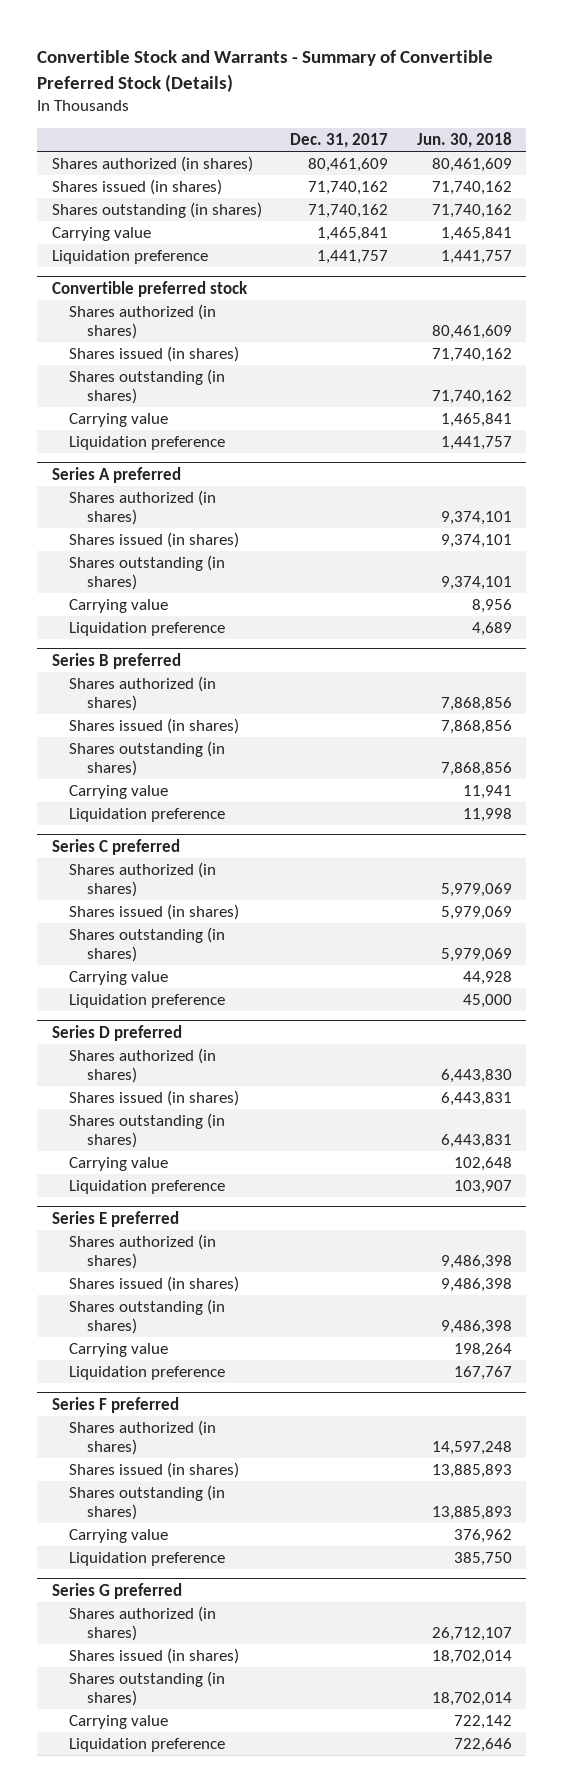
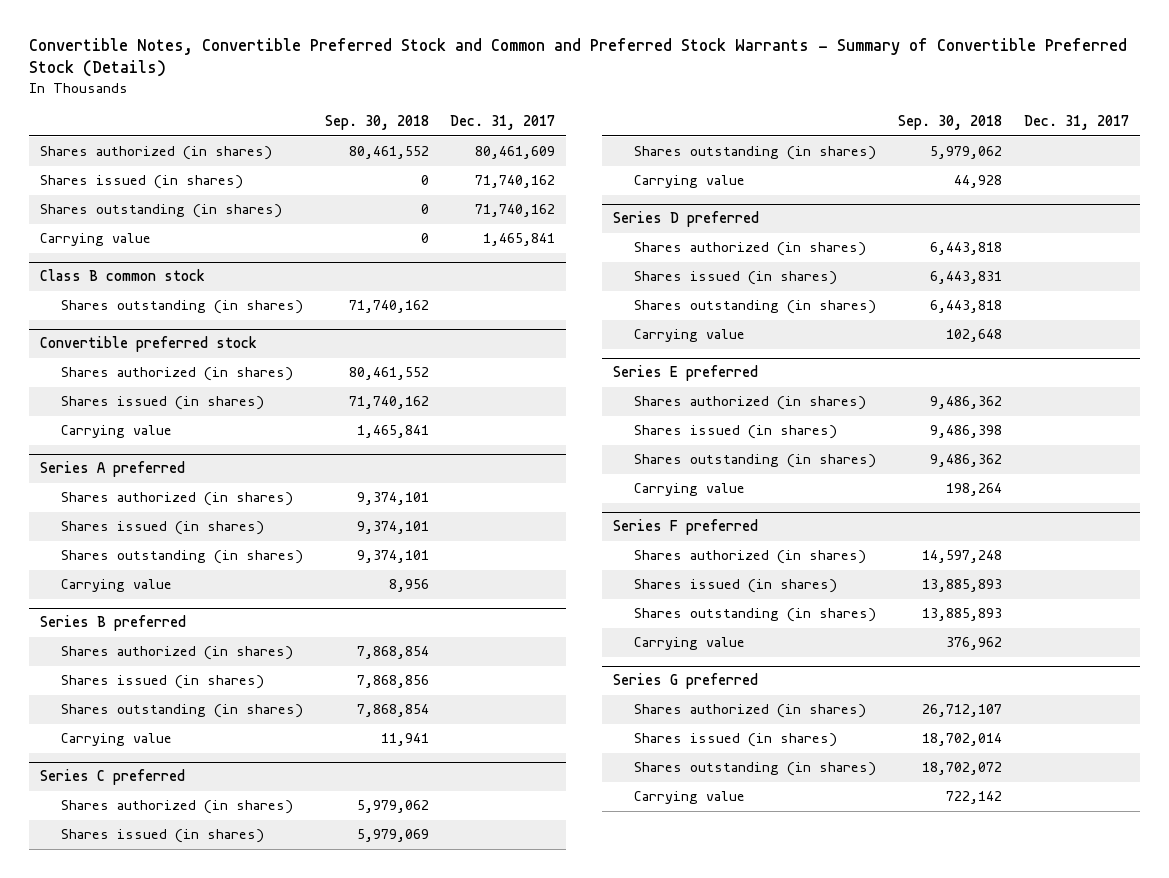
- Convertible Stock and Warrants - Summary of Convertible Preferred Stock (Details)
+ Convertible Notes, Convertible Preferred Stock and Common and Preferred Stock Warrants - Summary of Convertible Preferred Stock (Details)
- | Dec. 31, 2017 | Jun. 30, 2018
+ | Sep. 30, 2018 | Dec. 31, 2017
- Liquidation preference | 1,441,757 | 1,441,757
+ Class B common stock
+ Shares outstanding (in shares) | 71,740,162 |
@ Convertible preferred stock
- Shares outstanding (in shares) | | 71,740,162
- Liquidation preference | | 1,441,757
@ Series A preferred
- Liquidation preference | | 4,689
@ Series B preferred
- Liquidation preference | | 11,998
@ Series C preferred
- Liquidation preference | | 45,000
@ Series D preferred
- Liquidation preference | | 103,907
@ Series E preferred
- Liquidation preference | | 167,767
@ Series F preferred
- Liquidation preference | | 385,750
@ Series G preferred
- Liquidation preference | | 722,646

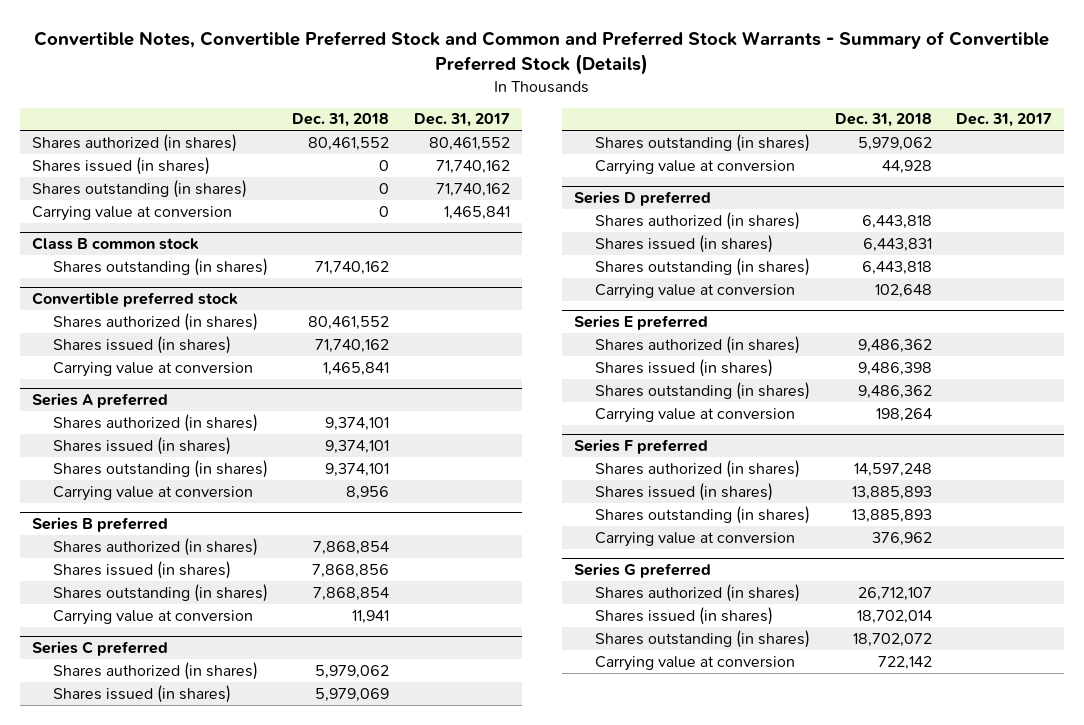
- | Sep. 30, 2018 | Dec. 31, 2017
+ | Dec. 31, 2018 | Dec. 31, 2017
- Shares authorized (in shares) | 80,461,552 | 80,461,609
+ Shares authorized (in shares) | 80,461,552 | 80,461,552
- Carrying value | 0 | 1,465,841
+ Carrying value at conversion | 0 | 1,465,841
@ Convertible preferred stock
- Carrying value | 1,465,841 |
+ Carrying value at conversion | 1,465,841 |
@ Series A preferred
- Carrying value | 8,956 |
+ Carrying value at conversion | 8,956 |
@ Series B preferred
- Carrying value | 11,941 |
+ Carrying value at conversion | 11,941 |
@ Series C preferred
- Carrying value | 44,928 |
+ Carrying value at conversion | 44,928 |
@ Series D preferred
- Carrying value | 102,648 |
+ Carrying value at conversion | 102,648 |
@ Series E preferred
- Carrying value | 198,264 |
+ Carrying value at conversion | 198,264 |
@ Series F preferred
- Carrying value | 376,962 |
+ Carrying value at conversion | 376,962 |
@ Series G preferred
- Carrying value | 722,142 |
+ Carrying value at conversion | 722,142 |

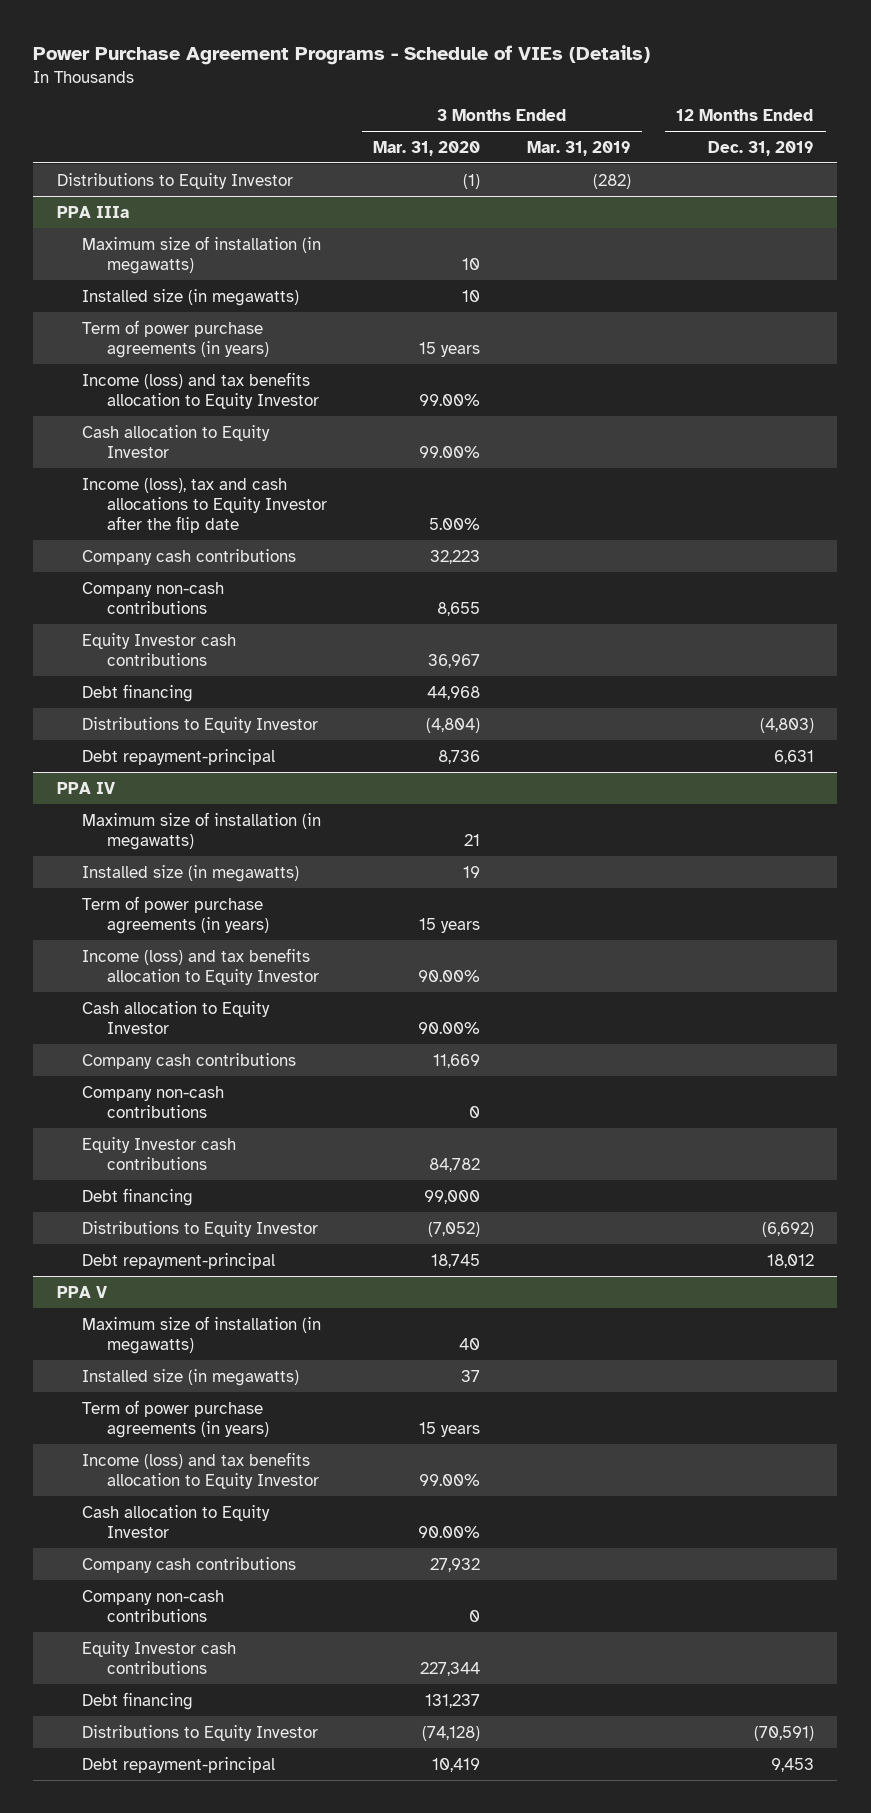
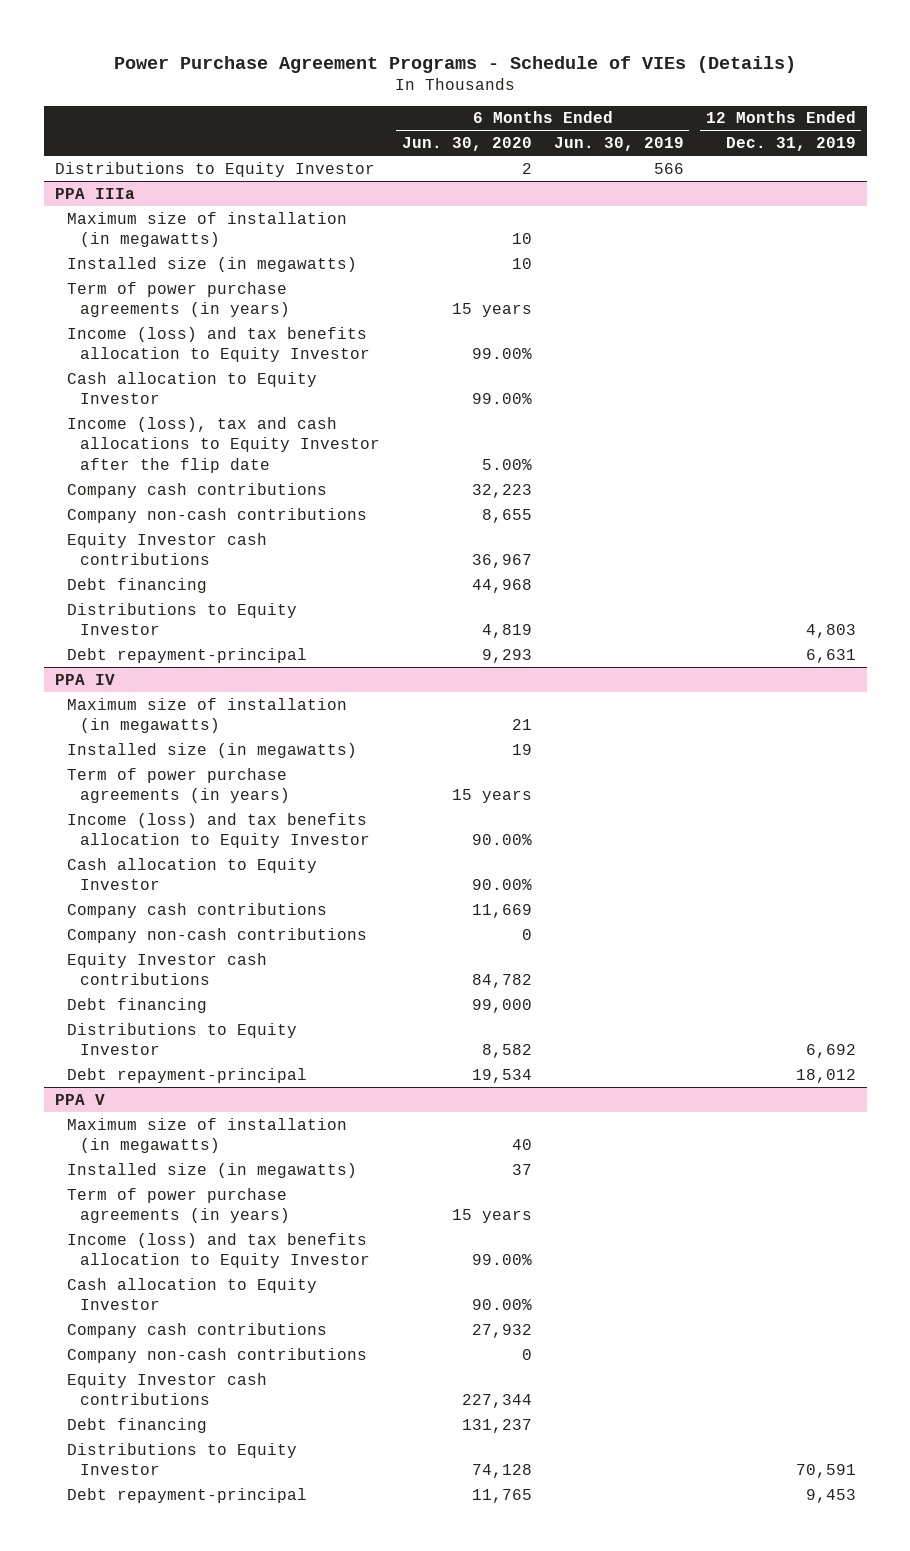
- | 3 Months Ended Mar. 31, 2020 | 3 Months Ended Mar. 31, 2019 | 12 Months Ended Dec. 31, 2019
+ | 6 Months Ended Jun. 30, 2020 | 6 Months Ended Jun. 30, 2019 | 12 Months Ended Dec. 31, 2019
@ PPA IIIa
- Distributions to Equity Investor | (4,804) | | (4,803)
+ Distributions to Equity Investor | 4,819 | | 4,803
@ PPA IV
- Distributions to Equity Investor | (7,052) | | (6,692)
+ Distributions to Equity Investor | 8,582 | | 6,692
@ PPA V
- Distributions to Equity Investor | (74,128) | | (70,591)
+ Distributions to Equity Investor | 74,128 | | 70,591

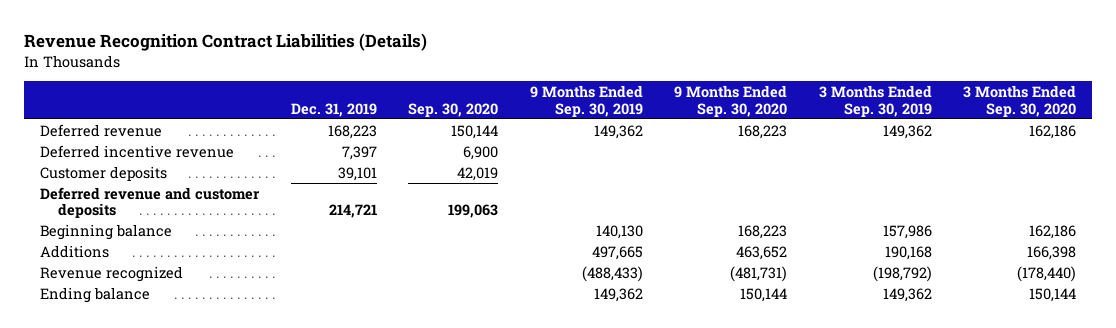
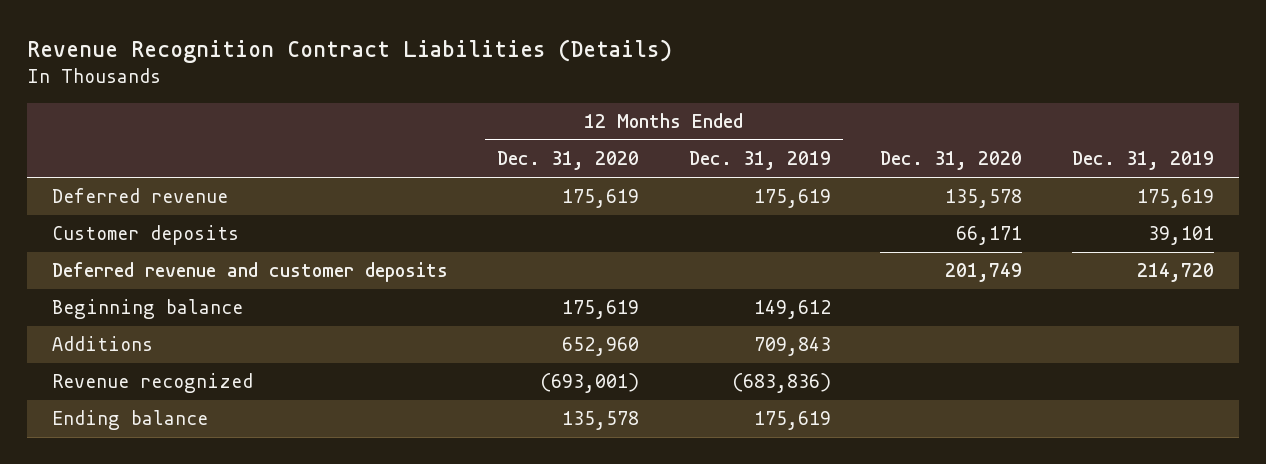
- | Dec. 31, 2019 | Sep. 30, 2020 | 9 Months Ended Sep. 30, 2019 | 9 Months Ended Sep. 30, 2020 | 3 Months Ended Sep. 30, 2019 | 3 Months Ended Sep. 30, 2020
+ | 12 Months Ended Dec. 31, 2020 | 12 Months Ended Dec. 31, 2019 | Dec. 31, 2020 | Dec. 31, 2019
- Deferred revenue | 168,223 | 150,144 | 149,362 | 168,223 | 149,362 | 162,186
- Deferred incentive revenue | 7,397 | 6,900 | | | |
+ Deferred revenue | 175,619 | 175,619 | 135,578 | 175,619
- Deferred revenue and customer deposits | 214,721 | 199,063 | | | |
+ Deferred revenue and customer deposits | | | 201,749 | 214,720

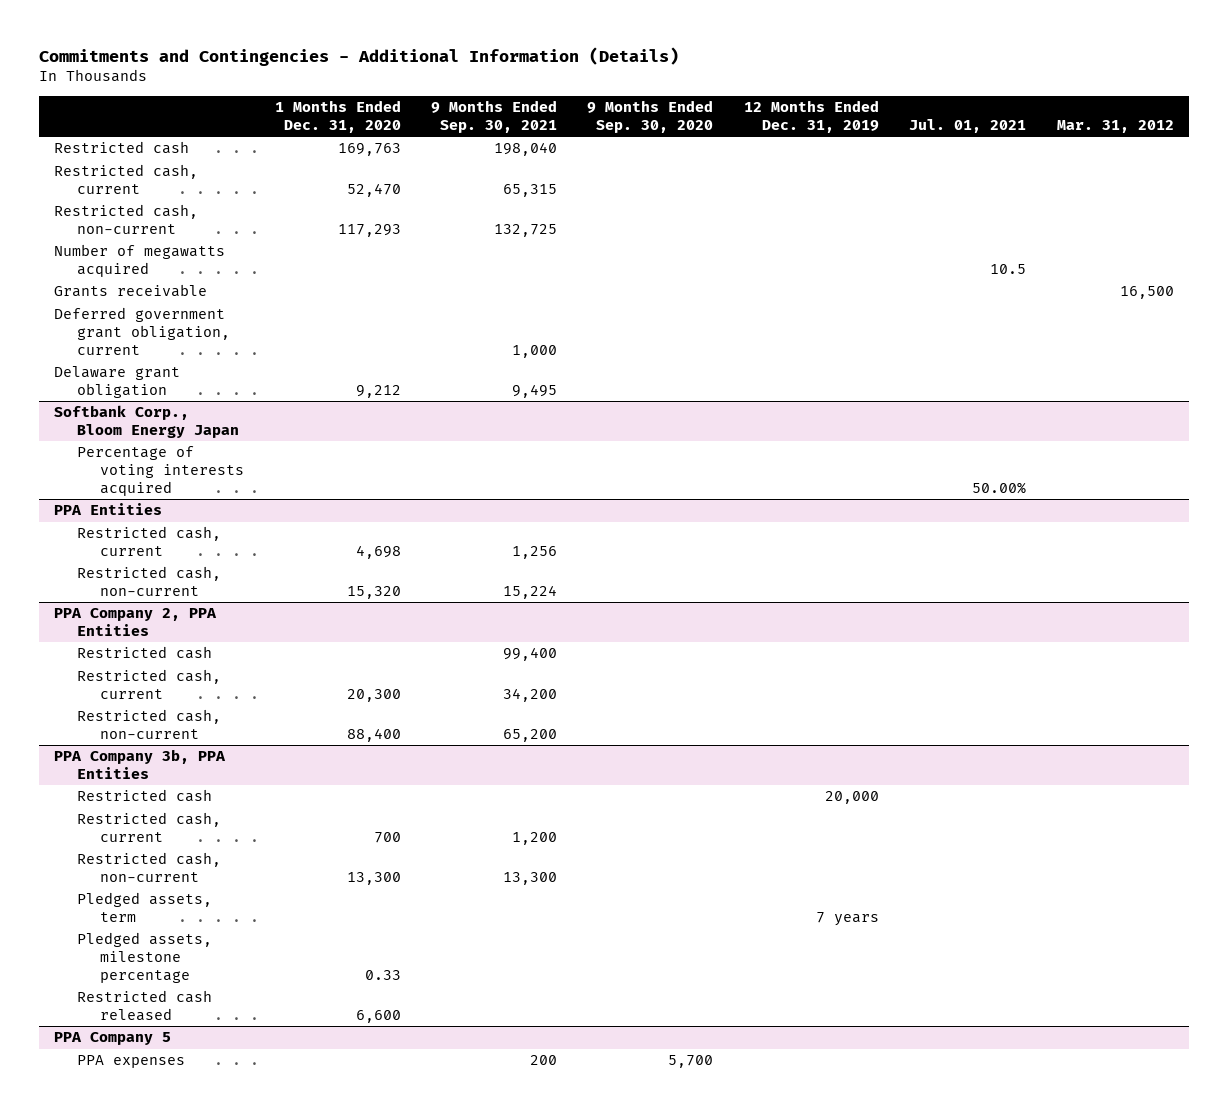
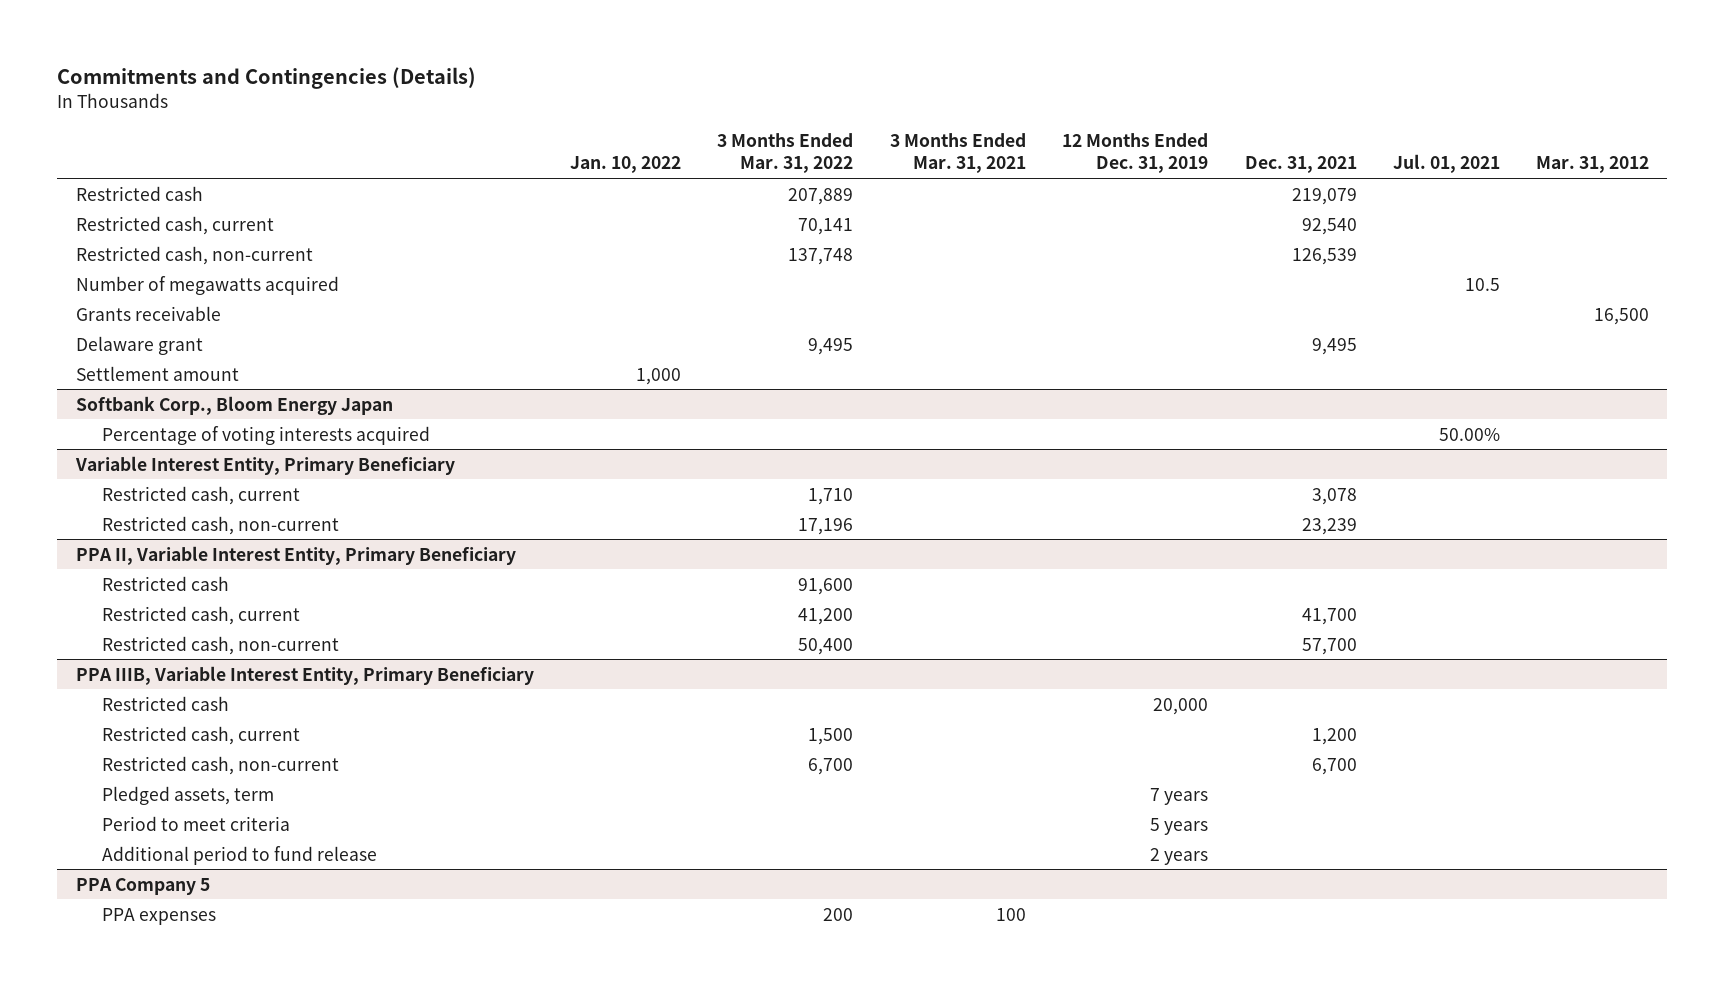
- Commitments and Contingencies - Additional Information (Details)
+ Commitments and Contingencies (Details)
- | 1 Months Ended Dec. 31, 2020 | 9 Months Ended Sep. 30, 2021 | 9 Months Ended Sep. 30, 2020 | 12 Months Ended Dec. 31, 2019 | Jul. 01, 2021 | Mar. 31, 2012
+ | Jan. 10, 2022 | 3 Months Ended Mar. 31, 2022 | 3 Months Ended Mar. 31, 2021 | 12 Months Ended Dec. 31, 2019 | Dec. 31, 2021 | Jul. 01, 2021 | Mar. 31, 2012
- Deferred government grant obligation, current | | 1,000 | | | |
- Delaware grant obligation | 9,212 | 9,495 | | | |
+ Delaware grant | | 9,495 | | | 9,495 | |
+ Settlement amount | 1,000 | | | | | |
- PPA Entities
+ Variable Interest Entity, Primary Beneficiary
- PPA Company 2, PPA Entities
- Restricted cash | | 99,400 | | | |
- Restricted cash, current | 20,300 | 34,200 | | | |
- Restricted cash, non-current | 88,400 | 65,200 | | | |
- PPA Company 3b, PPA Entities
+ PPA II, Variable Interest Entity, Primary Beneficiary
+ Restricted cash | | 91,600 | | | | |
+ Restricted cash, current | | 41,200 | | | 41,700 | |
+ Restricted cash, non-current | | 50,400 | | | 57,700 | |
+ PPA IIIB, Variable Interest Entity, Primary Beneficiary
- Pledged assets, milestone percentage | 0.33 | | | | |
- Restricted cash released | 6,600 | | | | |
+ Period to meet criteria | | | | 5 years | | |
+ Additional period to fund release | | | | 2 years | | |

